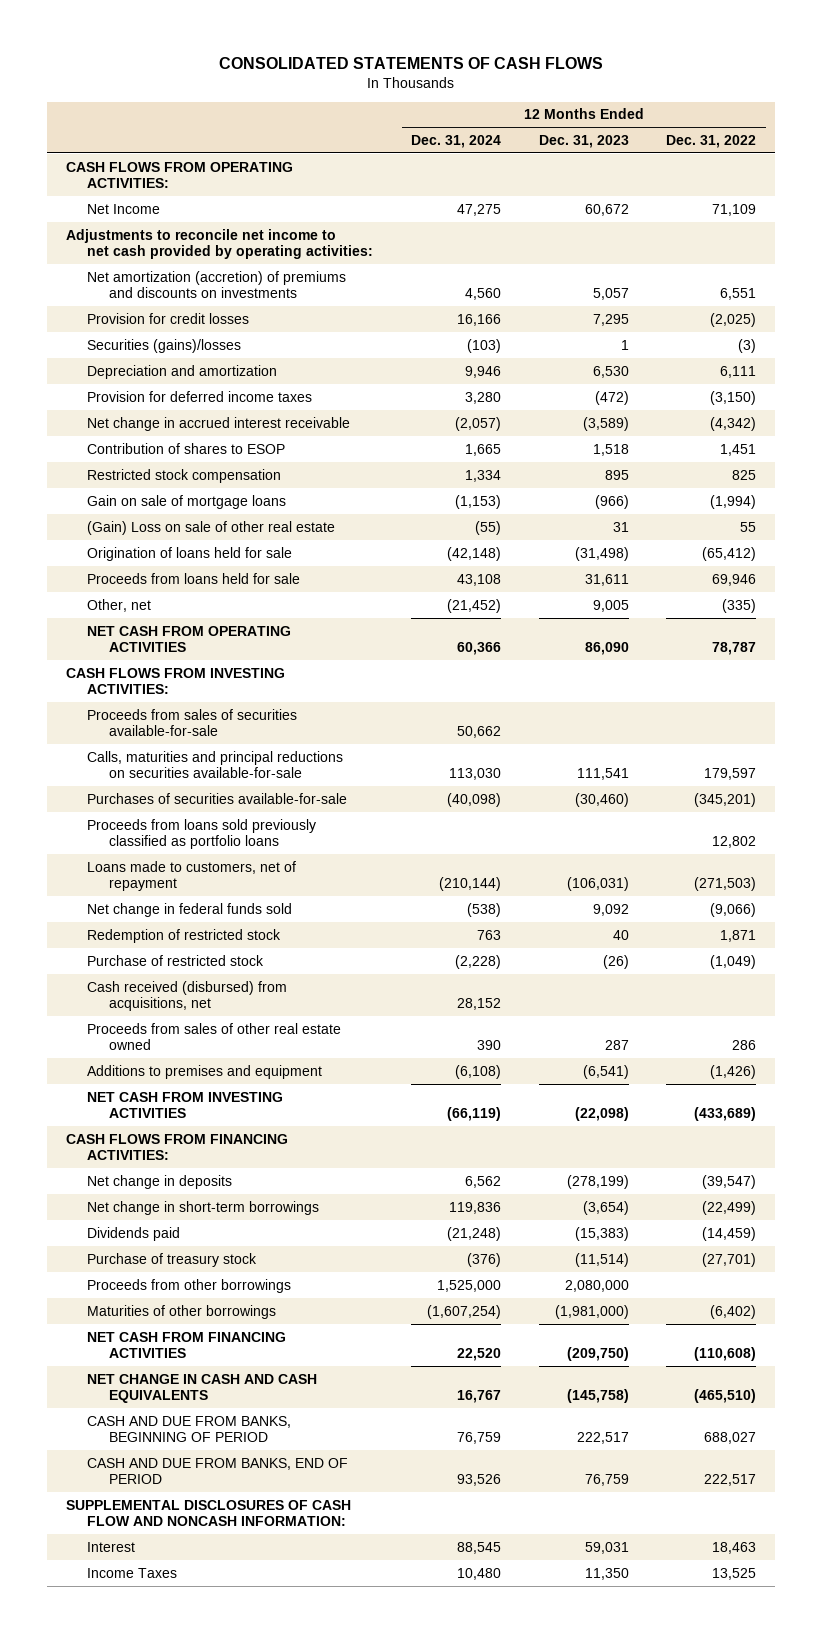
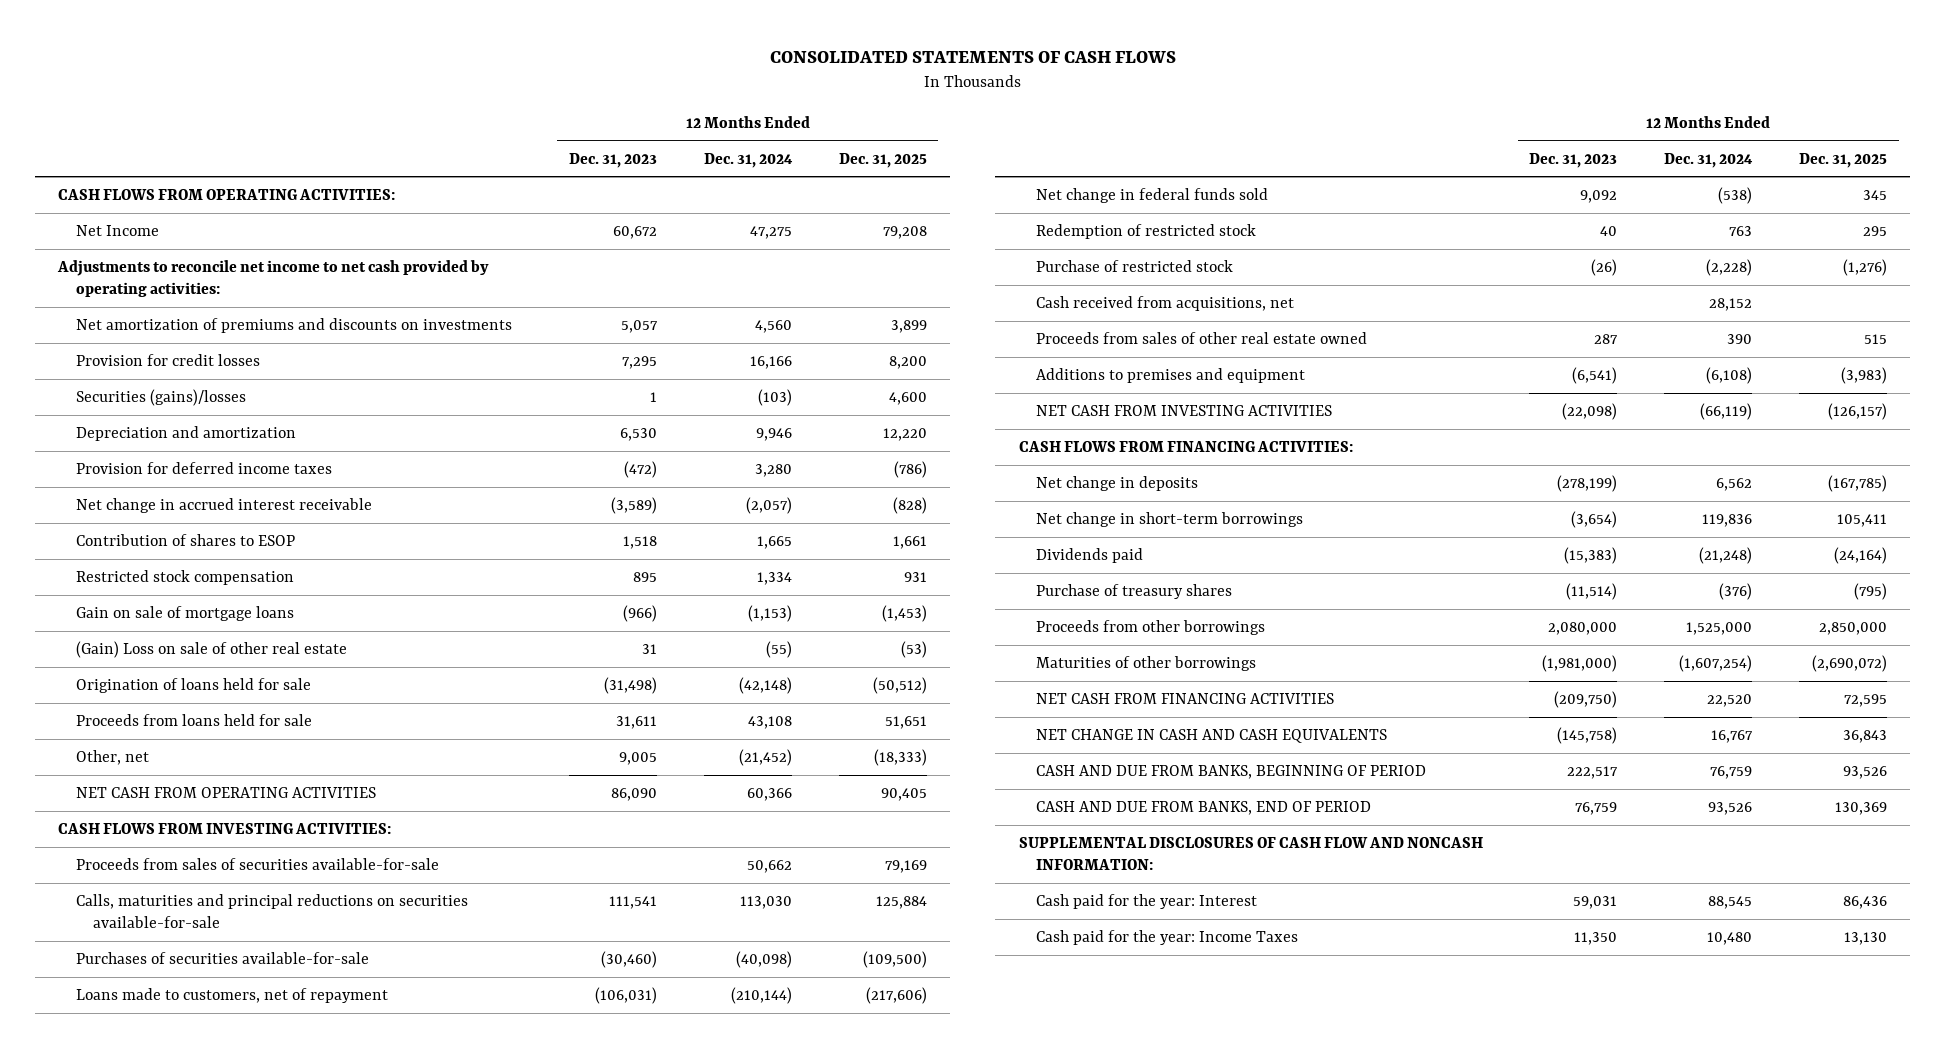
- | 12 Months Ended Dec. 31, 2024 | 12 Months Ended Dec. 31, 2023 | 12 Months Ended Dec. 31, 2022
+ | 12 Months Ended Dec. 31, 2023 | 12 Months Ended Dec. 31, 2024 | 12 Months Ended Dec. 31, 2025
- Net amortization (accretion) of premiums and discounts on investments | 4,560 | 5,057 | 6,551
+ Net amortization of premiums and discounts on investments | 5,057 | 4,560 | 3,899
- Proceeds from loans sold previously classified as portfolio loans | | | 12,802
- Cash received (disbursed) from acquisitions, net | 28,152 | |
+ Cash received from acquisitions, net | | 28,152 |
- Purchase of treasury stock | (376) | (11,514) | (27,701)
+ Purchase of treasury shares | (11,514) | (376) | (795)
- Interest | 88,545 | 59,031 | 18,463
- Income Taxes | 10,480 | 11,350 | 13,525
+ Cash paid for the year: Interest | 59,031 | 88,545 | 86,436
+ Cash paid for the year: Income Taxes | 11,350 | 10,480 | 13,130

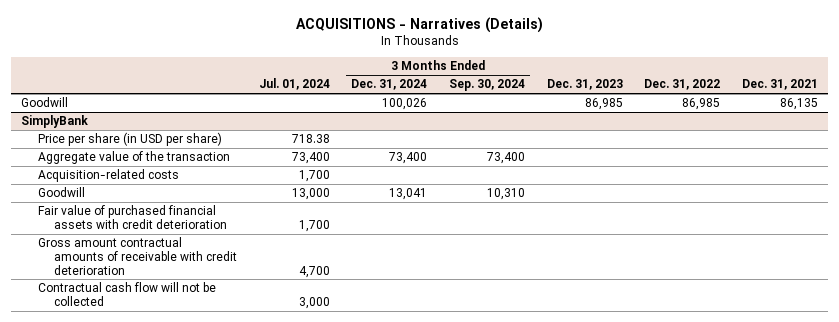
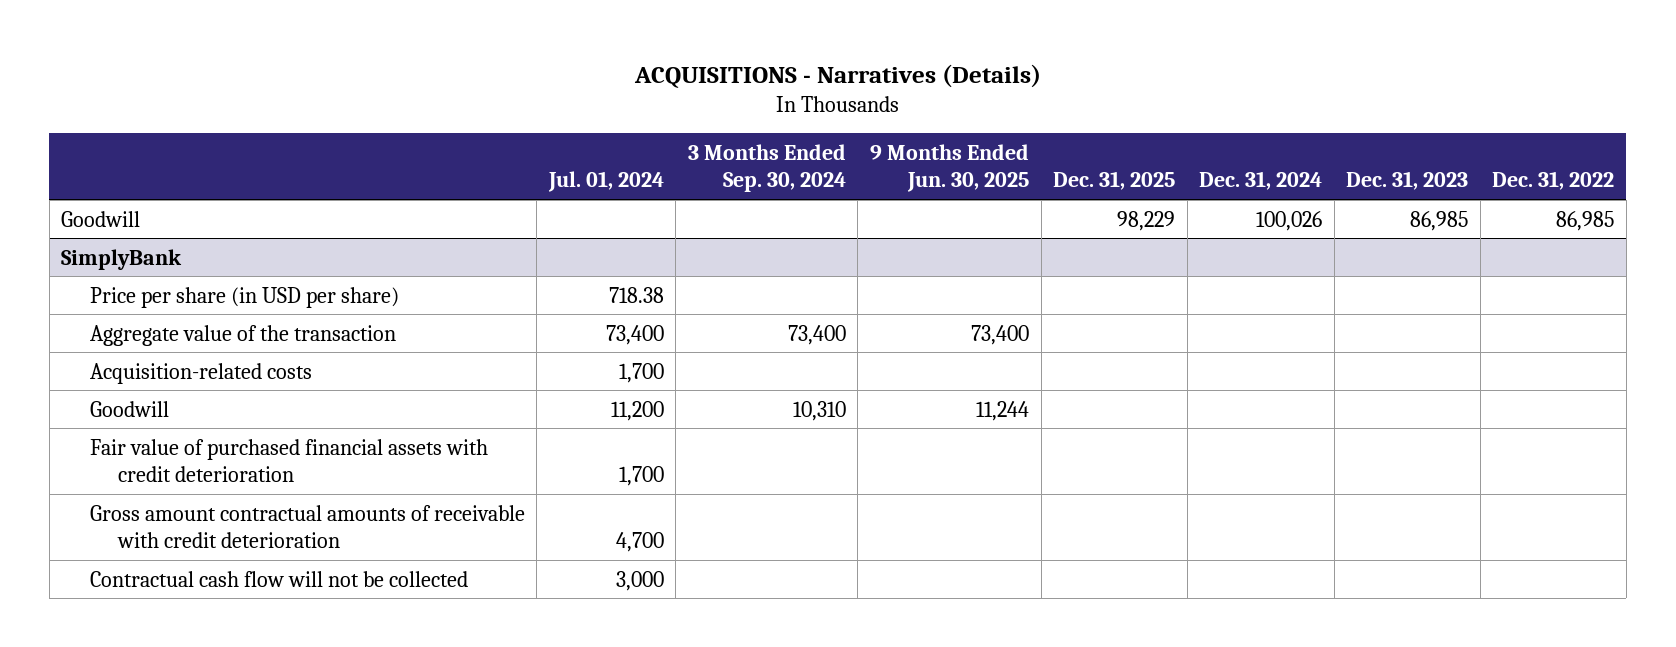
- | Jul. 01, 2024 | 3 Months Ended Dec. 31, 2024 | 3 Months Ended Sep. 30, 2024 | Dec. 31, 2023 | Dec. 31, 2022 | Dec. 31, 2021
+ | Jul. 01, 2024 | 3 Months Ended Sep. 30, 2024 | 9 Months Ended Jun. 30, 2025 | Dec. 31, 2025 | Dec. 31, 2024 | Dec. 31, 2023 | Dec. 31, 2022
@ SimplyBank
- Goodwill | 13,000 | 13,041 | 10,310 | | |
+ Goodwill | 11,200 | 10,310 | 11,244 | | | |

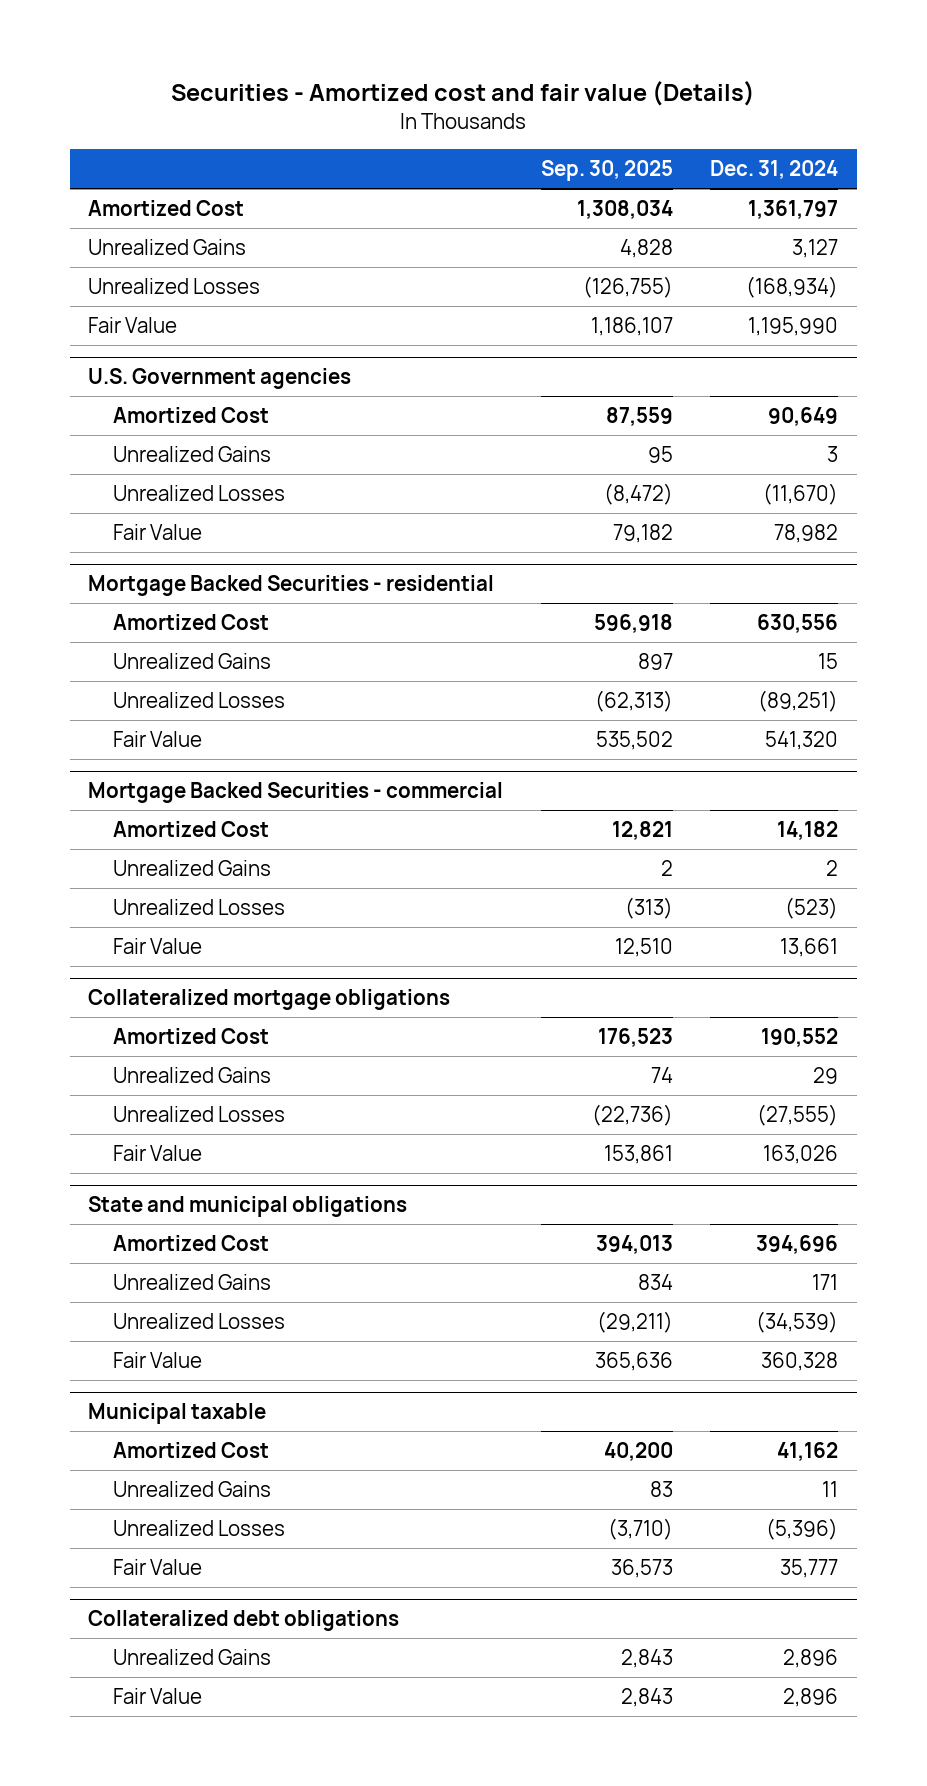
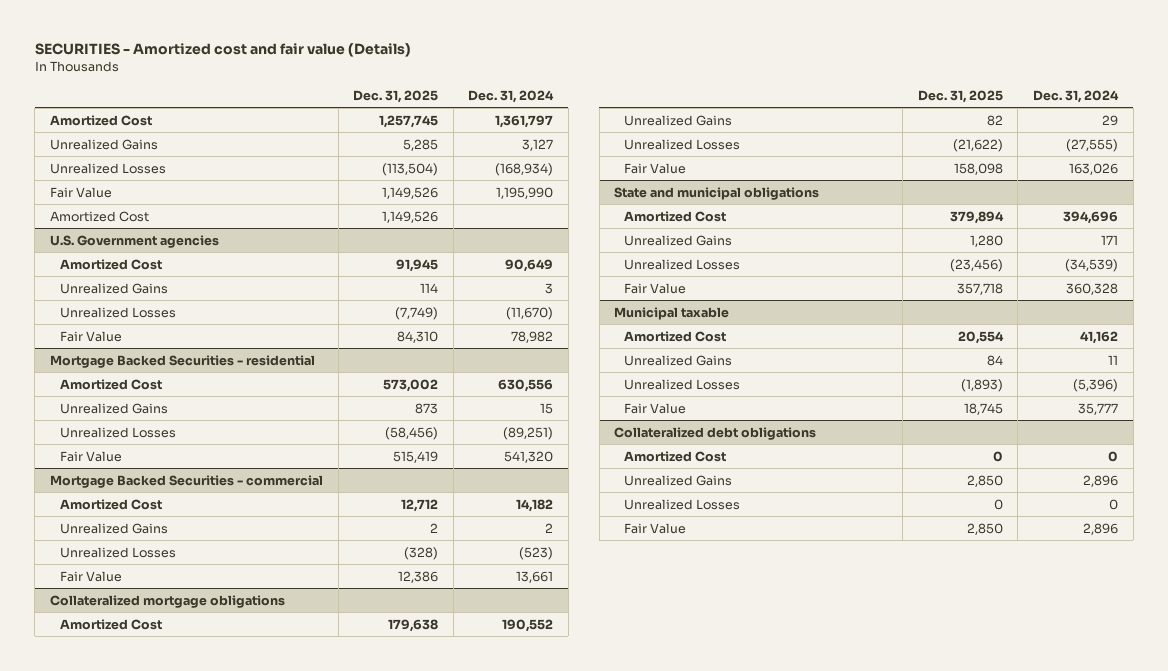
- Securities - Amortized cost and fair value (Details)
+ SECURITIES - Amortized cost and fair value (Details)
- | Sep. 30, 2025 | Dec. 31, 2024
+ | Dec. 31, 2025 | Dec. 31, 2024
+ Amortized Cost | 1,149,526 |
@ Collateralized debt obligations
+ Amortized Cost | 0 | 0
+ Unrealized Losses | 0 | 0

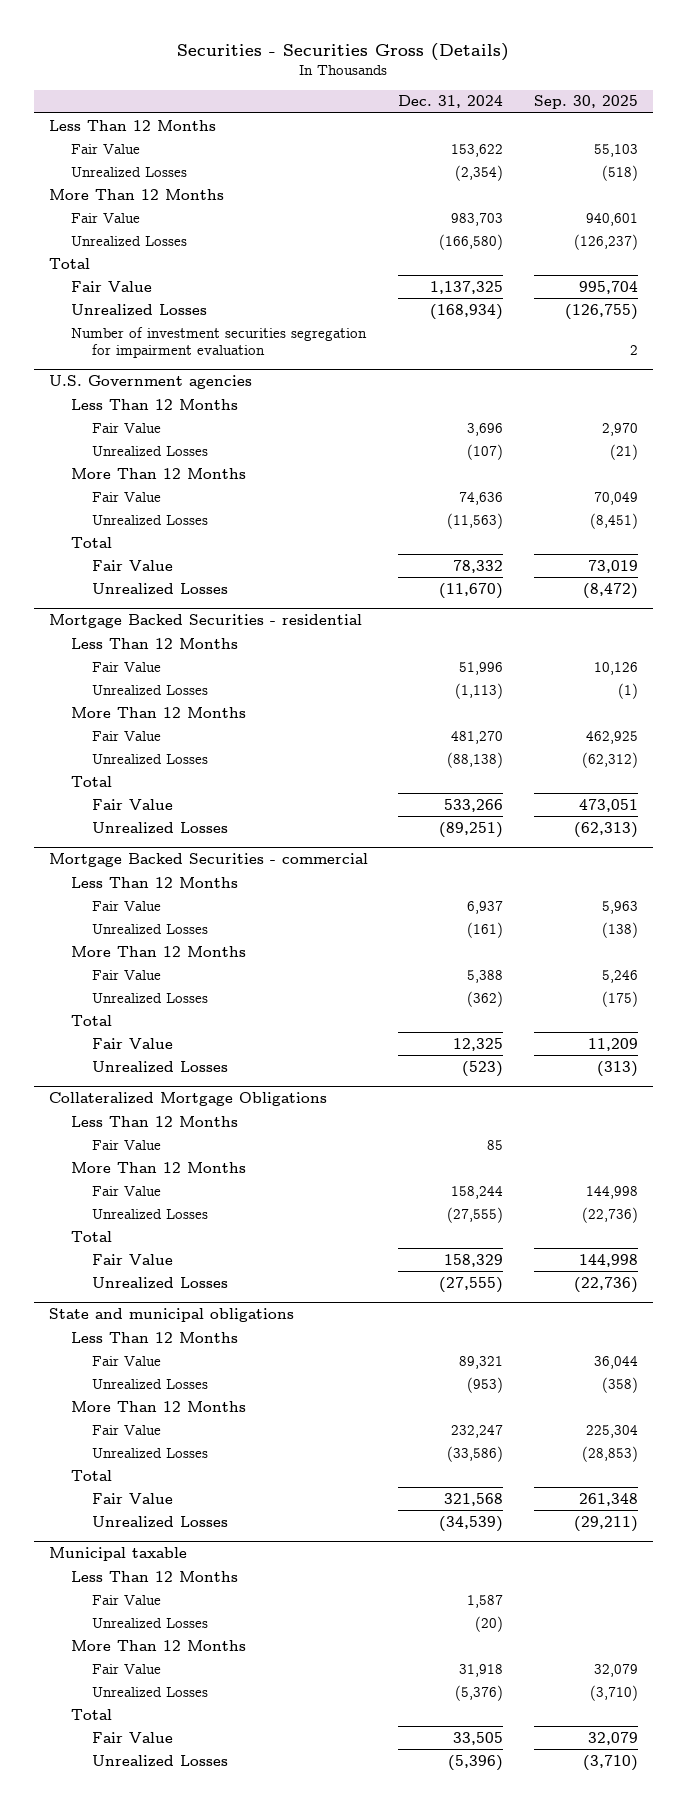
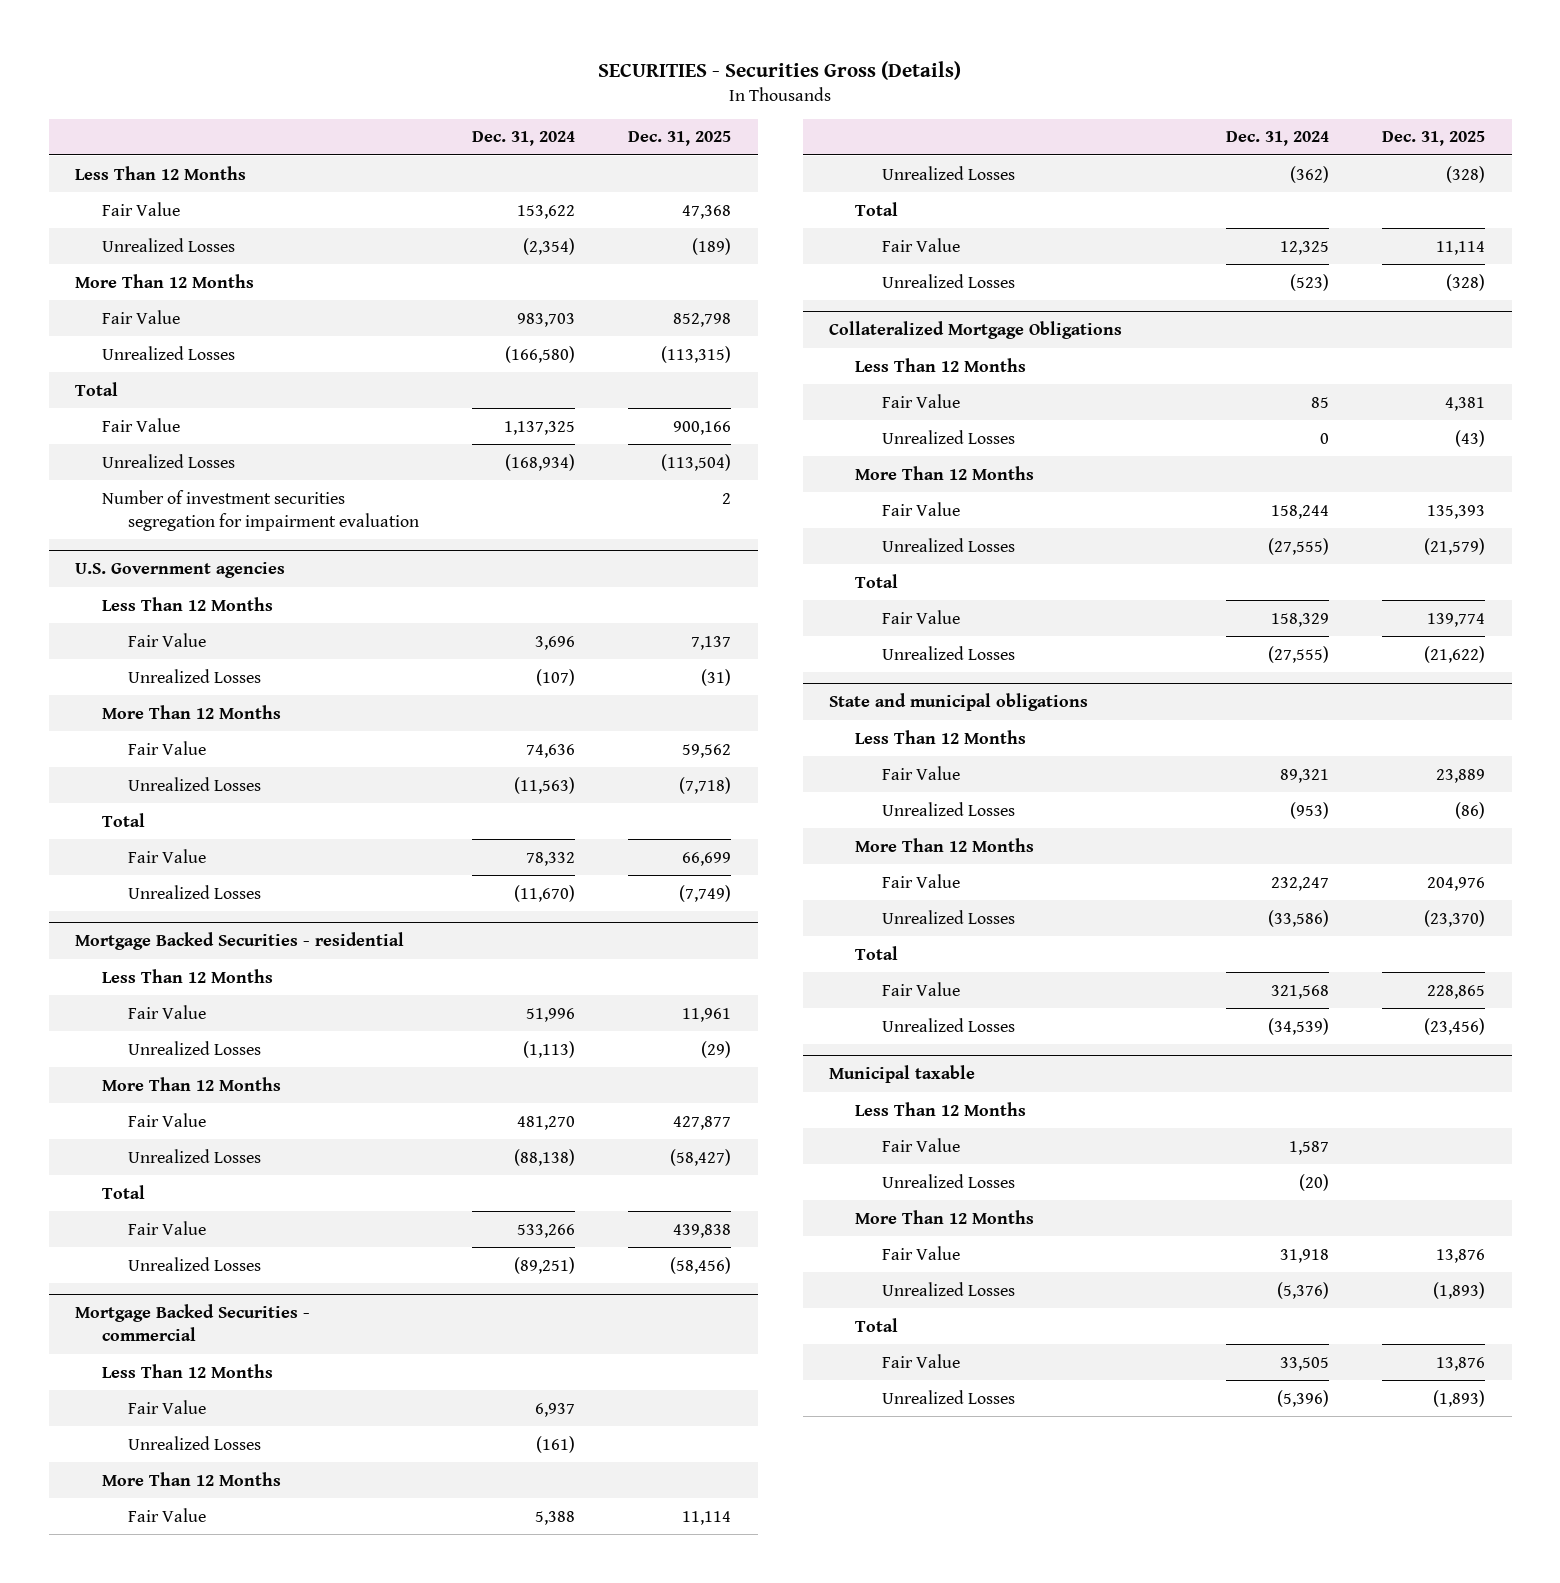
- Securities - Securities Gross (Details)
+ SECURITIES - Securities Gross (Details)
- | Dec. 31, 2024 | Sep. 30, 2025
+ | Dec. 31, 2024 | Dec. 31, 2025
@ Collateralized Mortgage Obligations
+ Unrealized Losses | 0 | (43)

